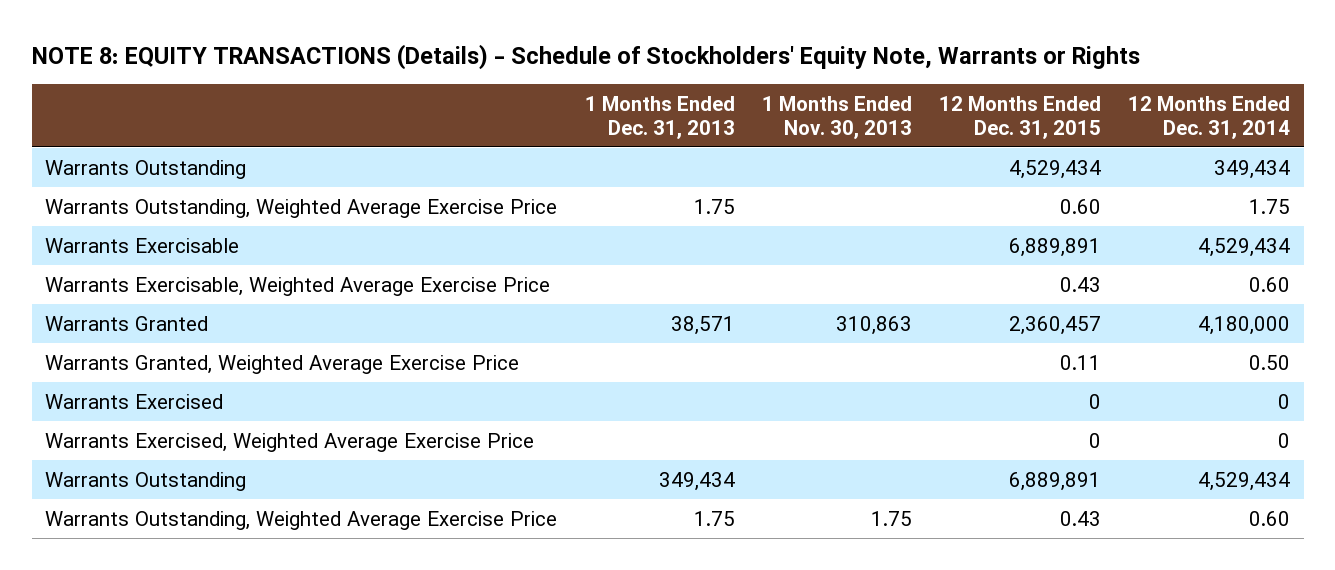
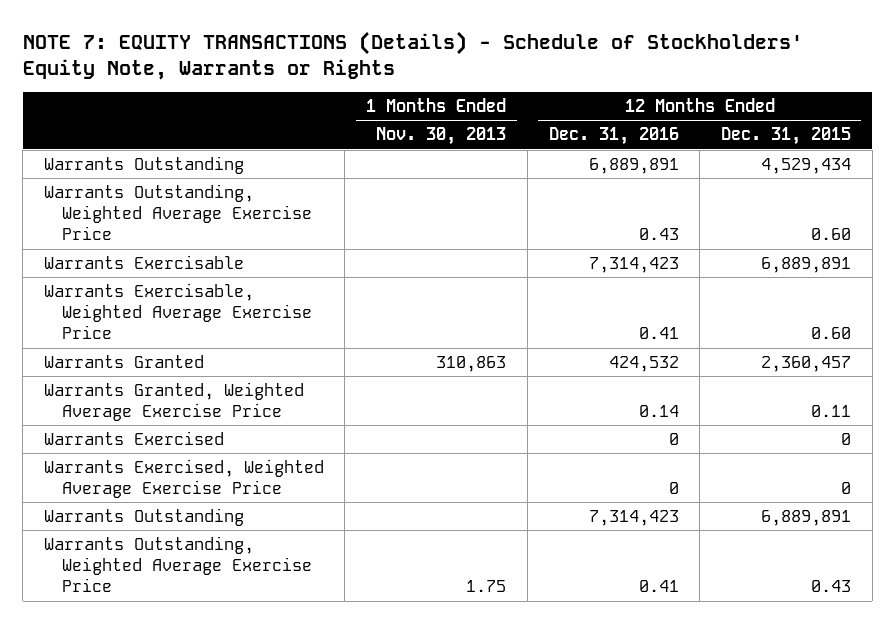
- NOTE 8: EQUITY TRANSACTIONS (Details) - Schedule of Stockholders' Equity Note, Warrants or Rights
+ NOTE 7: EQUITY TRANSACTIONS (Details) - Schedule of Stockholders' Equity Note, Warrants or Rights
- | 1 Months Ended Dec. 31, 2013 | 1 Months Ended Nov. 30, 2013 | 12 Months Ended Dec. 31, 2015 | 12 Months Ended Dec. 31, 2014
+ | 1 Months Ended Nov. 30, 2013 | 12 Months Ended Dec. 31, 2016 | 12 Months Ended Dec. 31, 2015
- Warrants Exercisable, Weighted Average Exercise Price | | | 0.43 | 0.60
+ Warrants Exercisable, Weighted Average Exercise Price | | 0.41 | 0.60

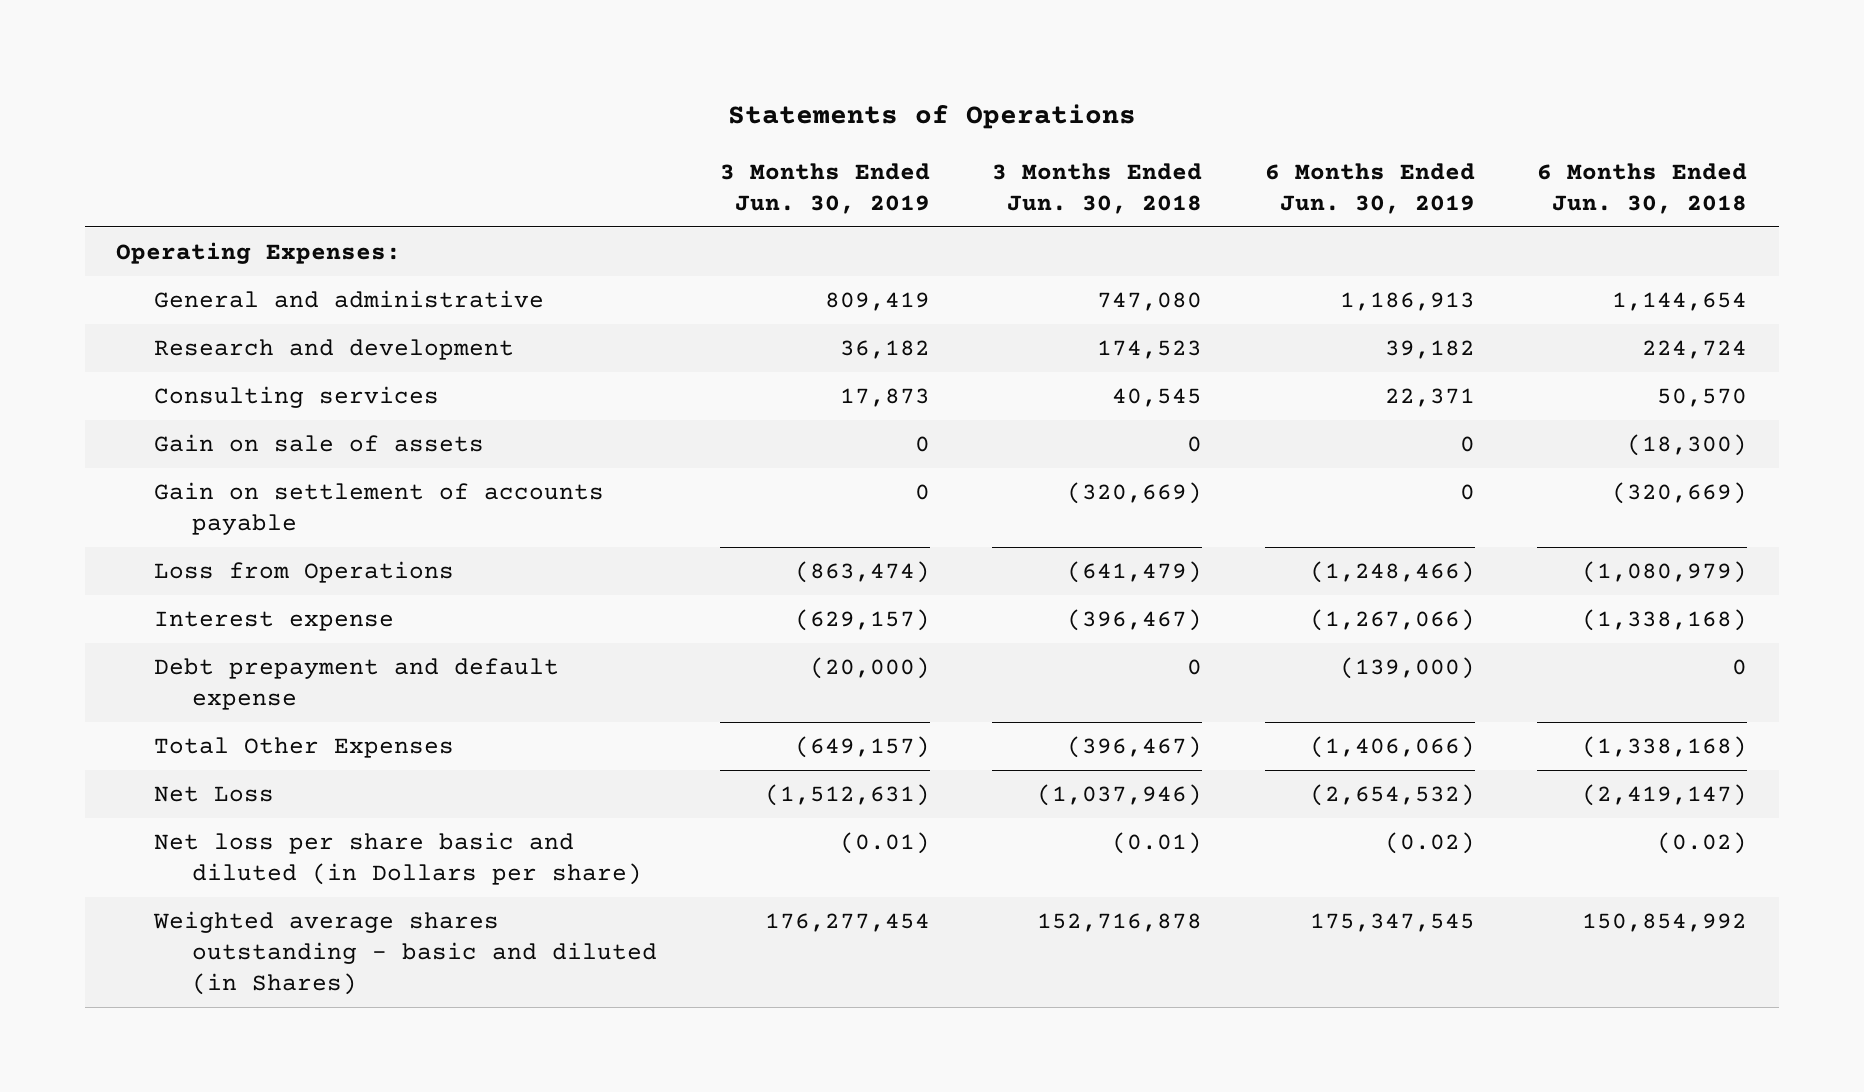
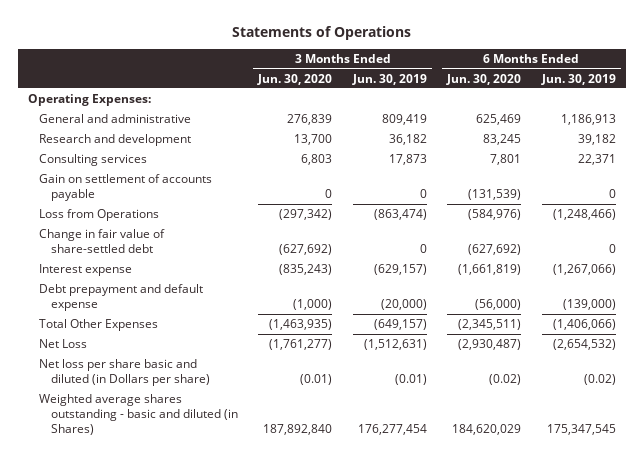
- | 3 Months Ended Jun. 30, 2019 | 3 Months Ended Jun. 30, 2018 | 6 Months Ended Jun. 30, 2019 | 6 Months Ended Jun. 30, 2018
+ | 3 Months Ended Jun. 30, 2020 | 3 Months Ended Jun. 30, 2019 | 6 Months Ended Jun. 30, 2020 | 6 Months Ended Jun. 30, 2019
- Gain on sale of assets | 0 | 0 | 0 | (18,300)
+ Change in fair value of share-settled debt | (627,692) | 0 | (627,692) | 0

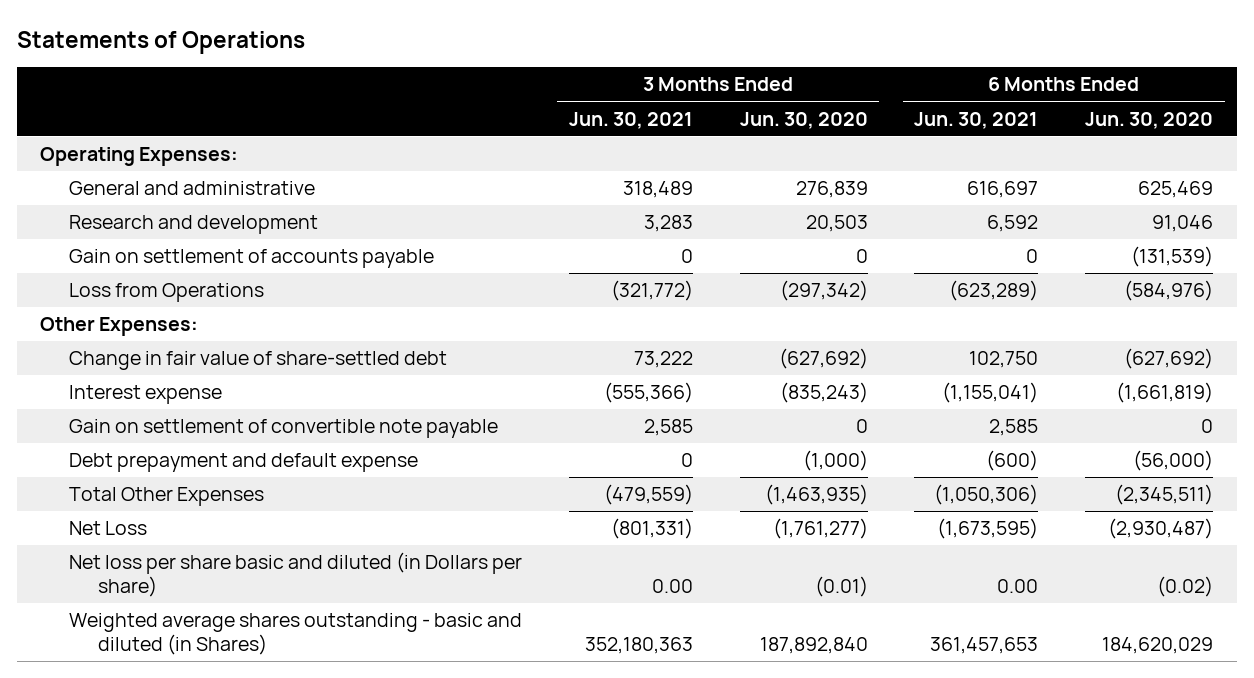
- | 3 Months Ended Jun. 30, 2020 | 3 Months Ended Jun. 30, 2019 | 6 Months Ended Jun. 30, 2020 | 6 Months Ended Jun. 30, 2019
+ | 3 Months Ended Jun. 30, 2021 | 3 Months Ended Jun. 30, 2020 | 6 Months Ended Jun. 30, 2021 | 6 Months Ended Jun. 30, 2020
- Research and development | 13,700 | 36,182 | 83,245 | 39,182
- Consulting services | 6,803 | 17,873 | 7,801 | 22,371
+ Research and development | 3,283 | 20,503 | 6,592 | 91,046
+ Other Expenses:
+ Gain on settlement of convertible note payable | 2,585 | 0 | 2,585 | 0

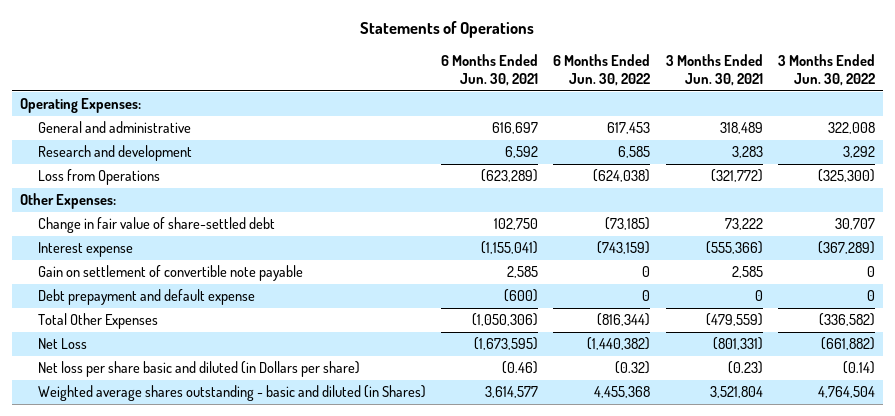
- | 3 Months Ended Jun. 30, 2021 | 3 Months Ended Jun. 30, 2020 | 6 Months Ended Jun. 30, 2021 | 6 Months Ended Jun. 30, 2020
+ | 6 Months Ended Jun. 30, 2021 | 6 Months Ended Jun. 30, 2022 | 3 Months Ended Jun. 30, 2021 | 3 Months Ended Jun. 30, 2022
- Gain on settlement of accounts payable | 0 | 0 | 0 | (131,539)
- Net loss per share basic and diluted (in Dollars per share) | 0.00 | (0.01) | 0.00 | (0.02)
- Weighted average shares outstanding - basic and diluted (in Shares) | 352,180,363 | 187,892,840 | 361,457,653 | 184,620,029
+ Net loss per share basic and diluted (in Dollars per share) | (0.46) | (0.32) | (0.23) | (0.14)
+ Weighted average shares outstanding - basic and diluted (in Shares) | 3,614,577 | 4,455,368 | 3,521,804 | 4,764,504

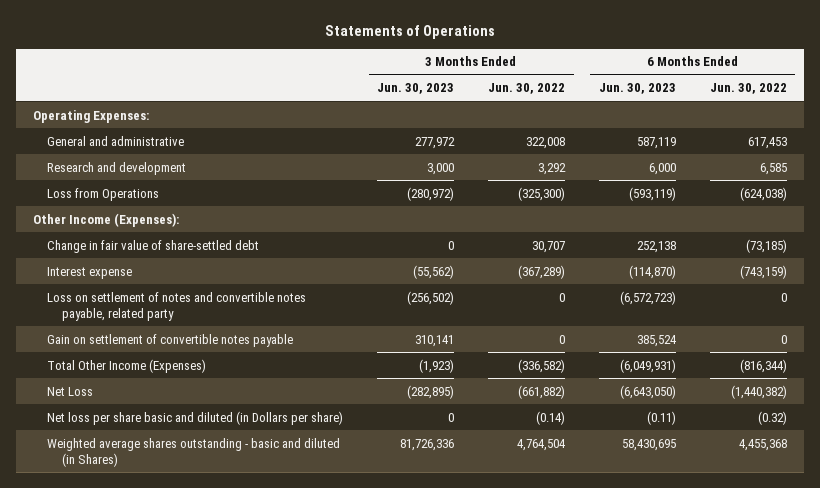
- | 6 Months Ended Jun. 30, 2021 | 6 Months Ended Jun. 30, 2022 | 3 Months Ended Jun. 30, 2021 | 3 Months Ended Jun. 30, 2022
+ | 3 Months Ended Jun. 30, 2023 | 3 Months Ended Jun. 30, 2022 | 6 Months Ended Jun. 30, 2023 | 6 Months Ended Jun. 30, 2022
- Other Expenses:
+ Other Income (Expenses):
- Gain on settlement of convertible note payable | 2,585 | 0 | 2,585 | 0
- Debt prepayment and default expense | (600) | 0 | 0 | 0
- Total Other Expenses | (1,050,306) | (816,344) | (479,559) | (336,582)
+ Loss on settlement of notes and convertible notes payable, related party | (256,502) | 0 | (6,572,723) | 0
+ Gain on settlement of convertible notes payable | 310,141 | 0 | 385,524 | 0
+ Total Other Income (Expenses) | (1,923) | (336,582) | (6,049,931) | (816,344)

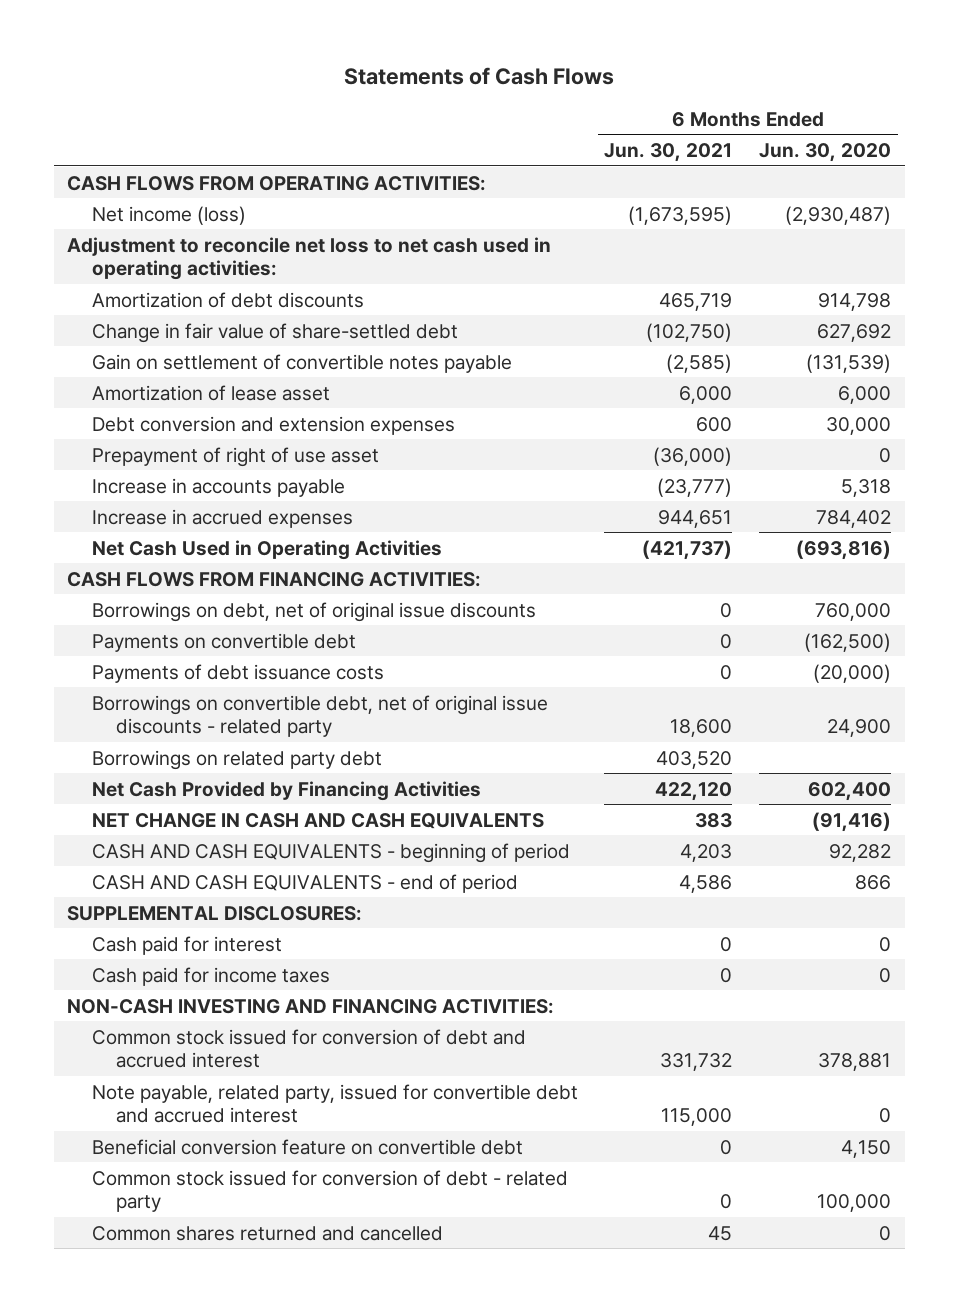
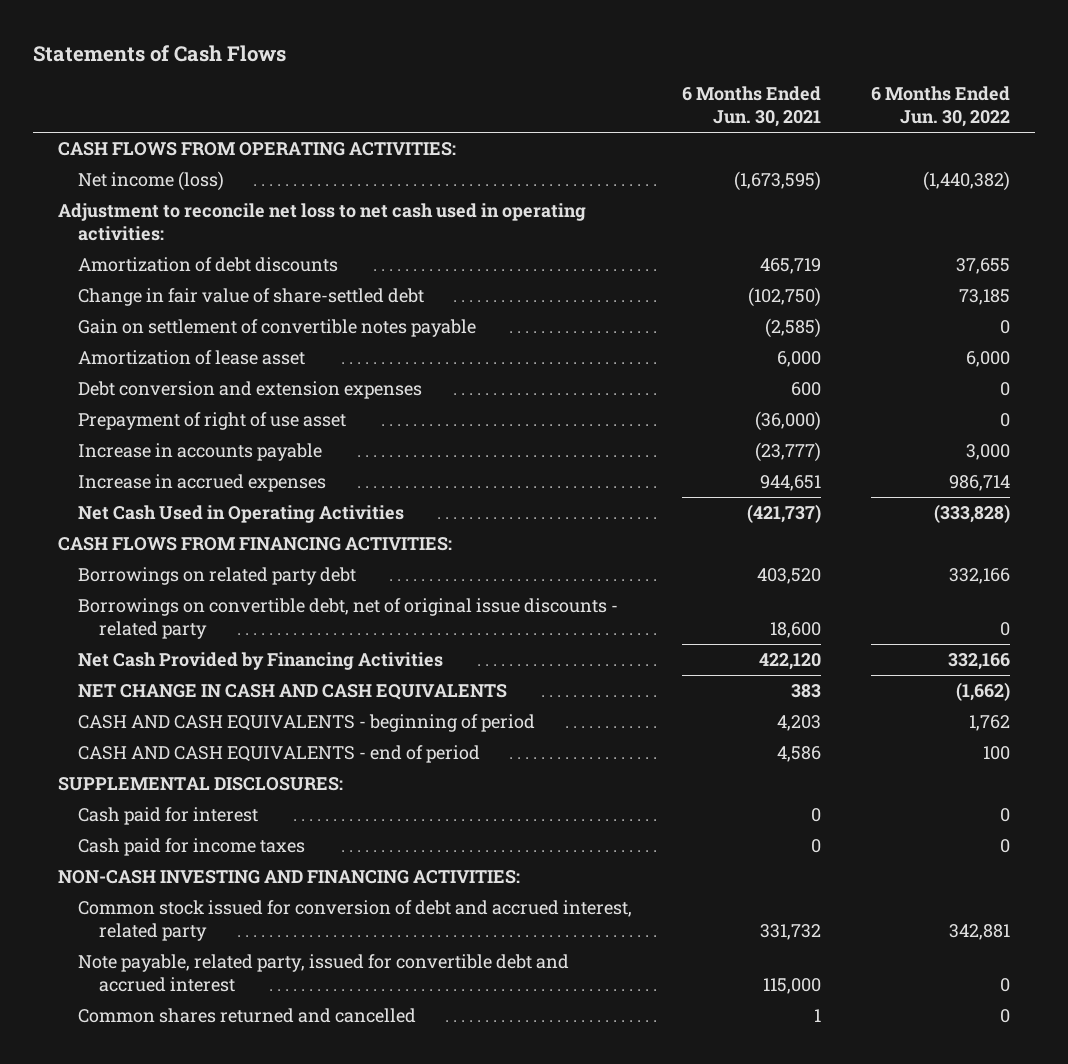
- | 6 Months Ended Jun. 30, 2021 | 6 Months Ended Jun. 30, 2020
+ | 6 Months Ended Jun. 30, 2021 | 6 Months Ended Jun. 30, 2022
- Borrowings on debt, net of original issue discounts | 0 | 760,000
- Payments on convertible debt | 0 | (162,500)
- Payments of debt issuance costs | 0 | (20,000)
moved down: Borrowings on convertible debt, net of original issue discounts - related party | 18,600 | 0
- Common stock issued for conversion of debt and accrued interest | 331,732 | 378,881
+ Common stock issued for conversion of debt and accrued interest, related party | 331,732 | 342,881
- Beneficial conversion feature on convertible debt | 0 | 4,150
- Common stock issued for conversion of debt - related party | 0 | 100,000
- Common shares returned and cancelled | 45 | 0
+ Common shares returned and cancelled | 1 | 0

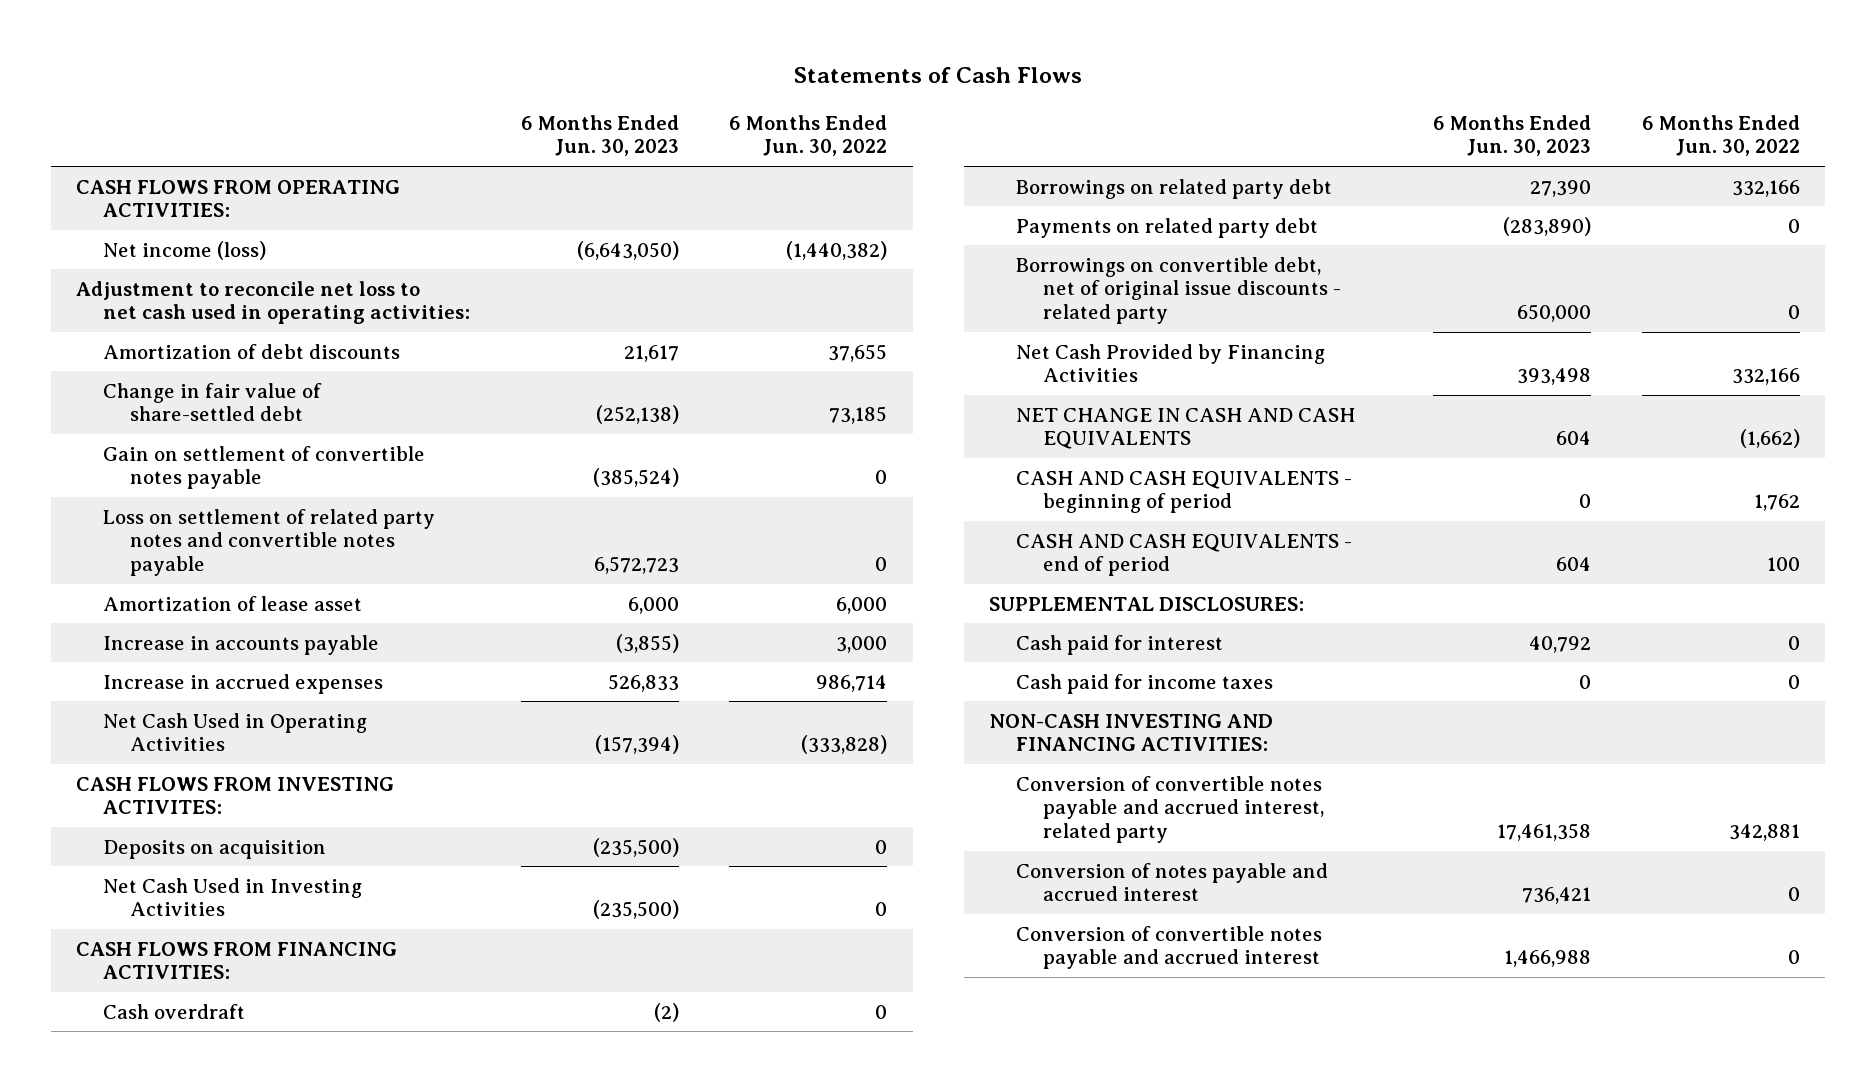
- | 6 Months Ended Jun. 30, 2021 | 6 Months Ended Jun. 30, 2022
+ | 6 Months Ended Jun. 30, 2023 | 6 Months Ended Jun. 30, 2022
+ Loss on settlement of related party notes and convertible notes payable | 6,572,723 | 0
- Debt conversion and extension expenses | 600 | 0
- Prepayment of right of use asset | (36,000) | 0
+ CASH FLOWS FROM INVESTING ACTIVITES:
+ Deposits on acquisition | (235,500) | 0
+ Net Cash Used in Investing Activities | (235,500) | 0
+ Cash overdraft | (2) | 0
+ Payments on related party debt | (283,890) | 0
- Common stock issued for conversion of debt and accrued interest, related party | 331,732 | 342,881
- Note payable, related party, issued for convertible debt and accrued interest | 115,000 | 0
- Common shares returned and cancelled | 1 | 0
+ Conversion of convertible notes payable and accrued interest, related party | 17,461,358 | 342,881
+ Conversion of notes payable and accrued interest | 736,421 | 0
+ Conversion of convertible notes payable and accrued interest | 1,466,988 | 0

